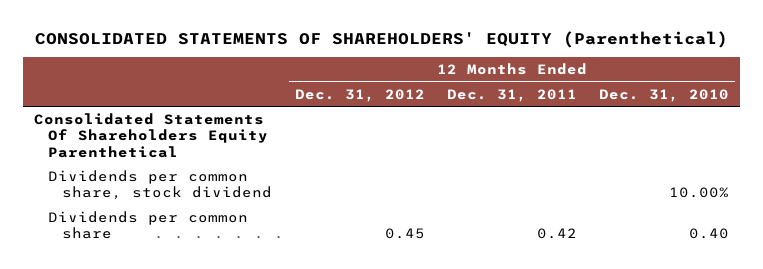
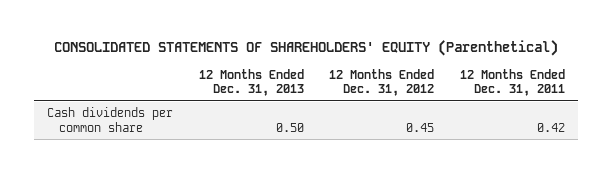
- | 12 Months Ended Dec. 31, 2012 | 12 Months Ended Dec. 31, 2011 | 12 Months Ended Dec. 31, 2010
+ | 12 Months Ended Dec. 31, 2013 | 12 Months Ended Dec. 31, 2012 | 12 Months Ended Dec. 31, 2011
- Consolidated Statements Of Shareholders Equity Parenthetical
- Dividends per common share, stock dividend | | | 10.00%
- Dividends per common share | 0.45 | 0.42 | 0.40
+ Cash dividends per common share | 0.50 | 0.45 | 0.42

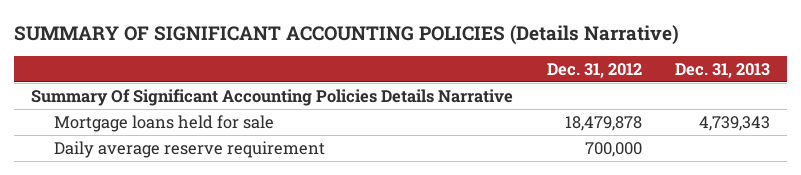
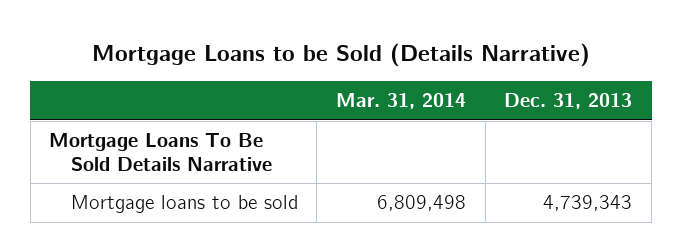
- SUMMARY OF SIGNIFICANT ACCOUNTING POLICIES (Details Narrative)
+ Mortgage Loans to be Sold (Details Narrative)
- | Dec. 31, 2012 | Dec. 31, 2013
+ | Mar. 31, 2014 | Dec. 31, 2013
- Summary Of Significant Accounting Policies Details Narrative
- Mortgage loans held for sale | 18,479,878 | 4,739,343
- Daily average reserve requirement | 700,000 |
+ Mortgage Loans To Be Sold Details Narrative
+ Mortgage loans to be sold | 6,809,498 | 4,739,343

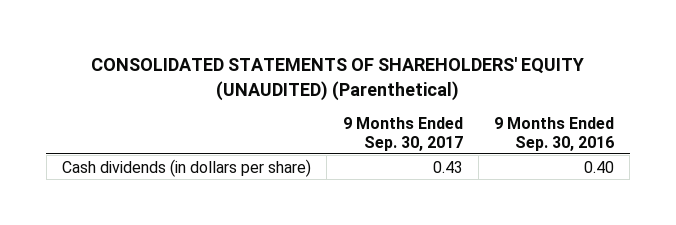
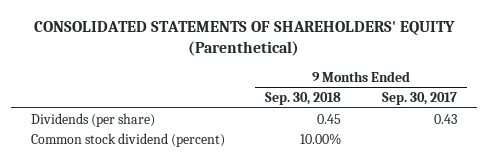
- CONSOLIDATED STATEMENTS OF SHAREHOLDERS' EQUITY (UNAUDITED) (Parenthetical)
+ CONSOLIDATED STATEMENTS OF SHAREHOLDERS' EQUITY (Parenthetical)
- | 9 Months Ended Sep. 30, 2017 | 9 Months Ended Sep. 30, 2016
+ | 9 Months Ended Sep. 30, 2018 | 9 Months Ended Sep. 30, 2017
- Cash dividends (in dollars per share) | 0.43 | 0.40
+ Dividends (per share) | 0.45 | 0.43
+ Common stock dividend (percent) | 10.00% |

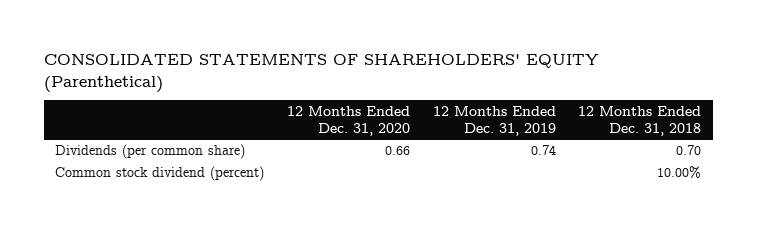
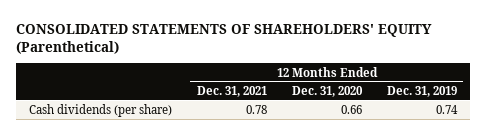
- | 12 Months Ended Dec. 31, 2020 | 12 Months Ended Dec. 31, 2019 | 12 Months Ended Dec. 31, 2018
+ | 12 Months Ended Dec. 31, 2021 | 12 Months Ended Dec. 31, 2020 | 12 Months Ended Dec. 31, 2019
- Dividends (per common share) | 0.66 | 0.74 | 0.70
- Common stock dividend (percent) | | | 10.00%
+ Cash dividends (per share) | 0.78 | 0.66 | 0.74

